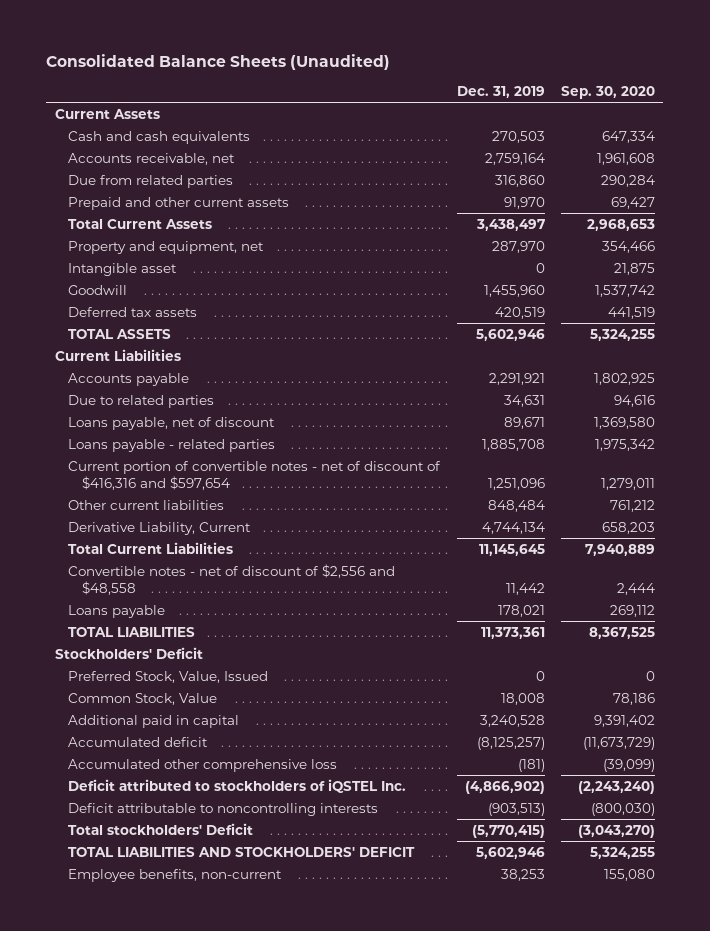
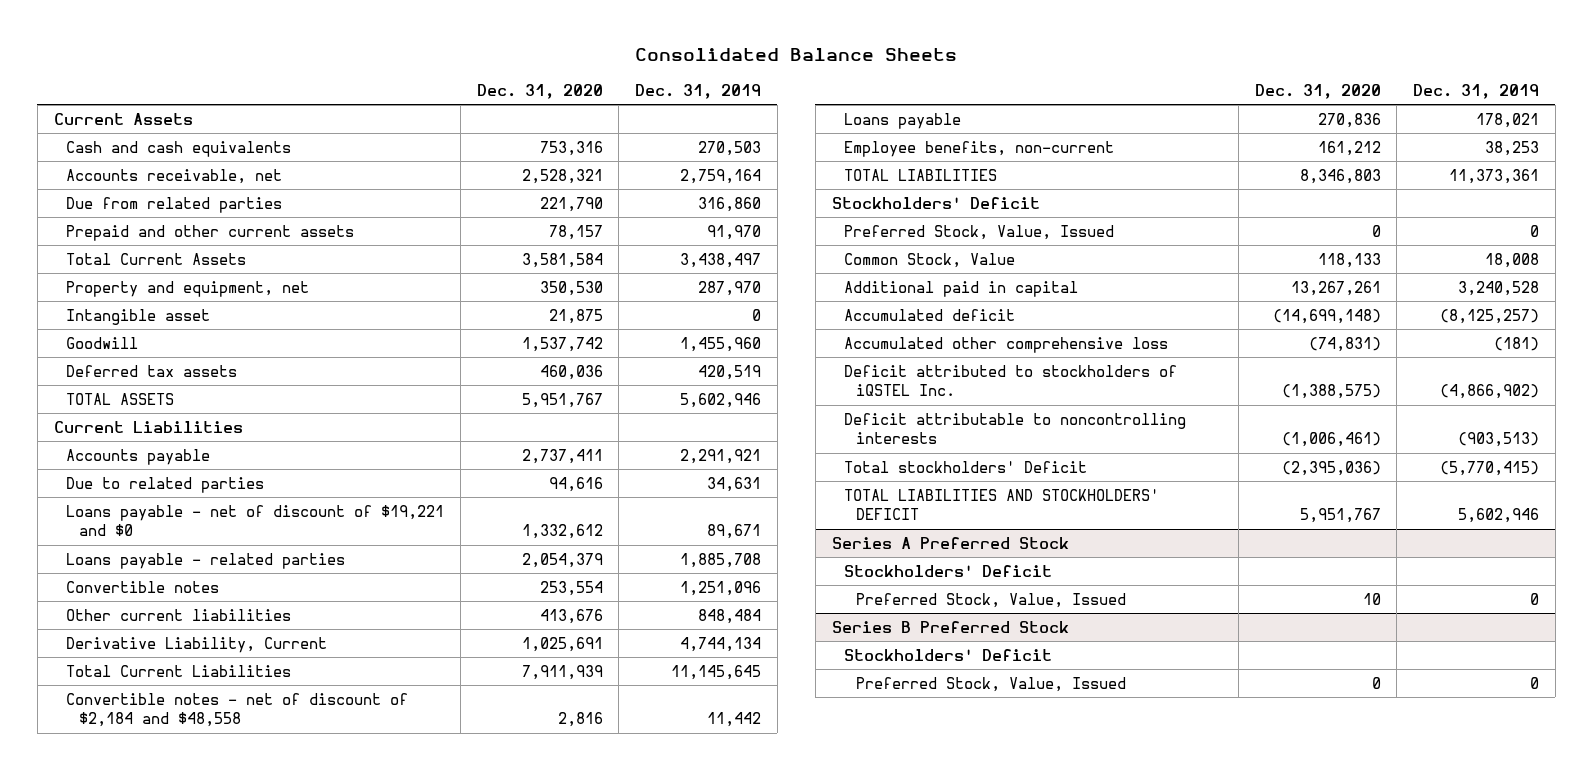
- Consolidated Balance Sheets (Unaudited)
+ Consolidated Balance Sheets
- | Dec. 31, 2019 | Sep. 30, 2020
+ | Dec. 31, 2020 | Dec. 31, 2019
- Loans payable, net of discount | 89,671 | 1,369,580
+ Loans payable - net of discount of $19,221 and $0 | 1,332,612 | 89,671
- Current portion of convertible notes - net of discount of $416,316 and $597,654 | 1,251,096 | 1,279,011
+ Convertible notes | 253,554 | 1,251,096
- Convertible notes - net of discount of $2,556 and $48,558 | 11,442 | 2,444
+ Convertible notes - net of discount of $2,184 and $48,558 | 2,816 | 11,442
moved up: Employee benefits, non-current | 161,212 | 38,253
+ Series A Preferred Stock
+ Stockholders' Deficit
+ Preferred Stock, Value, Issued | 10 | 0
+ Series B Preferred Stock
+ Stockholders' Deficit
+ Preferred Stock, Value, Issued | 0 | 0

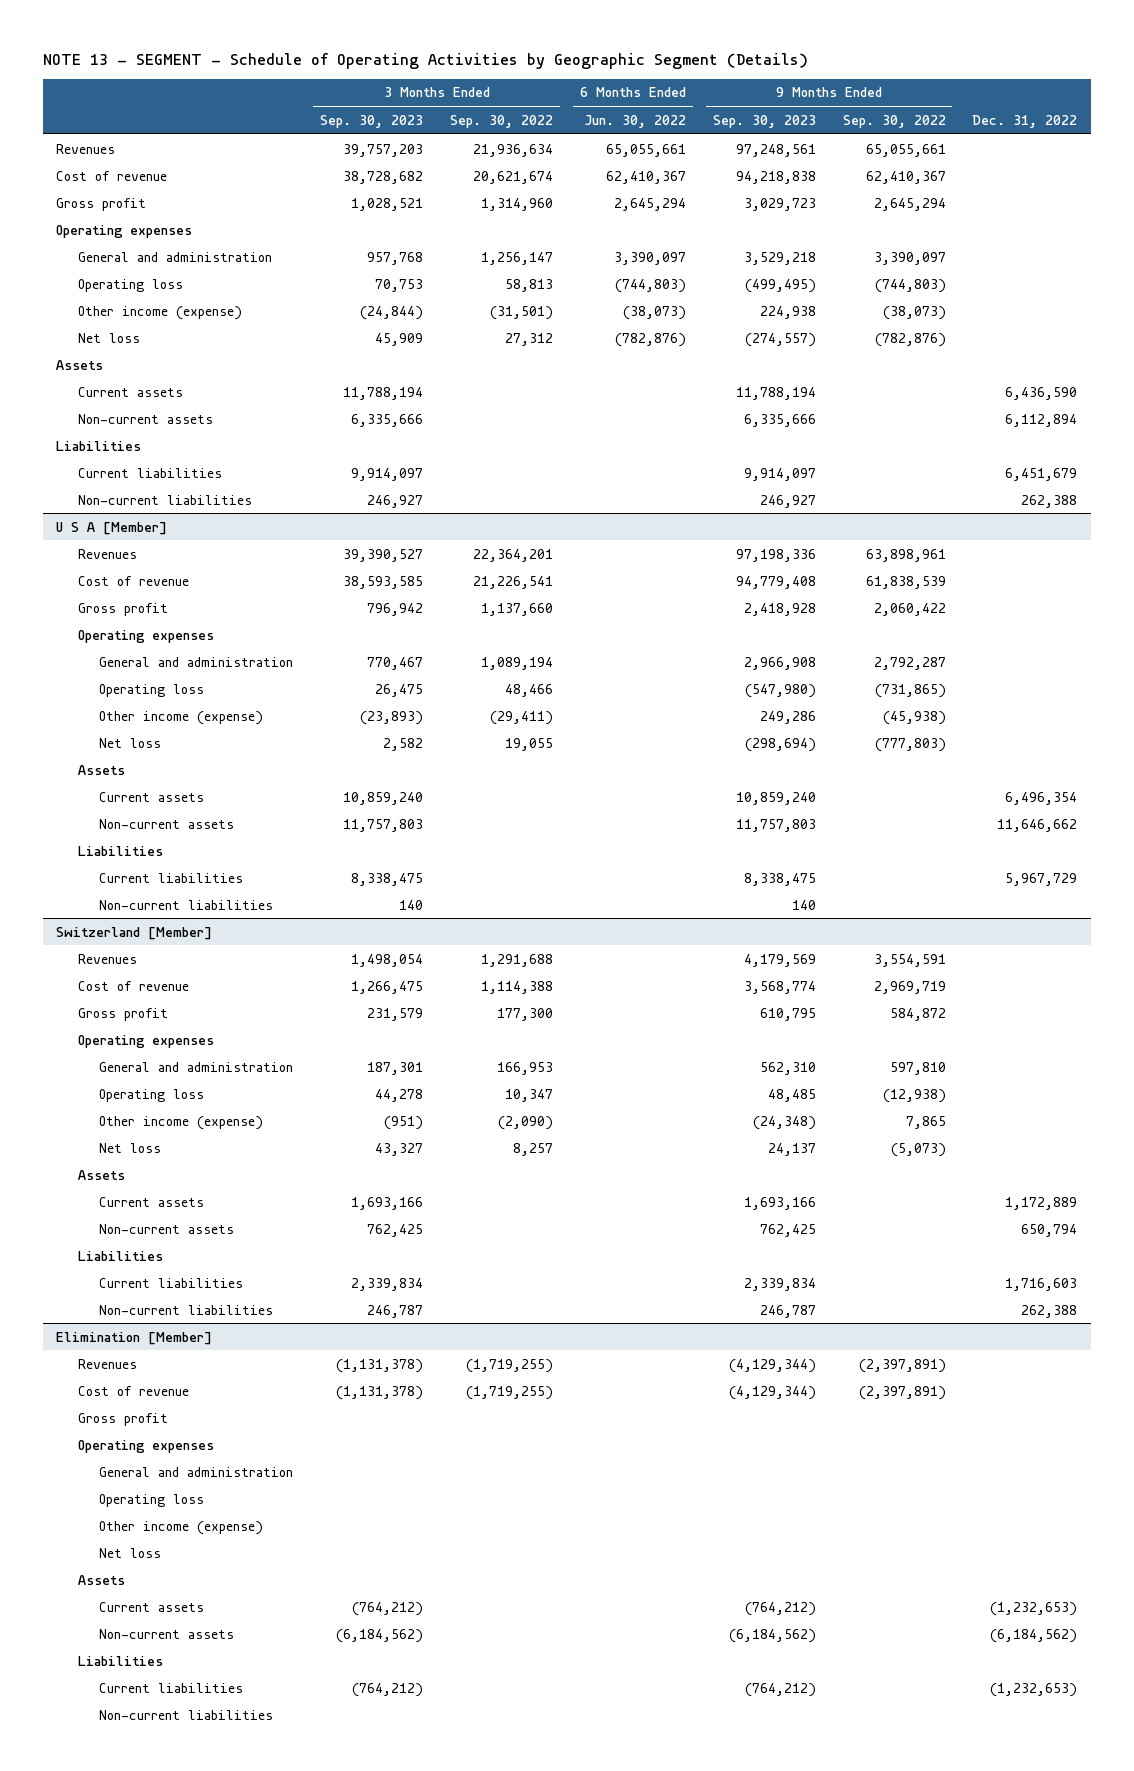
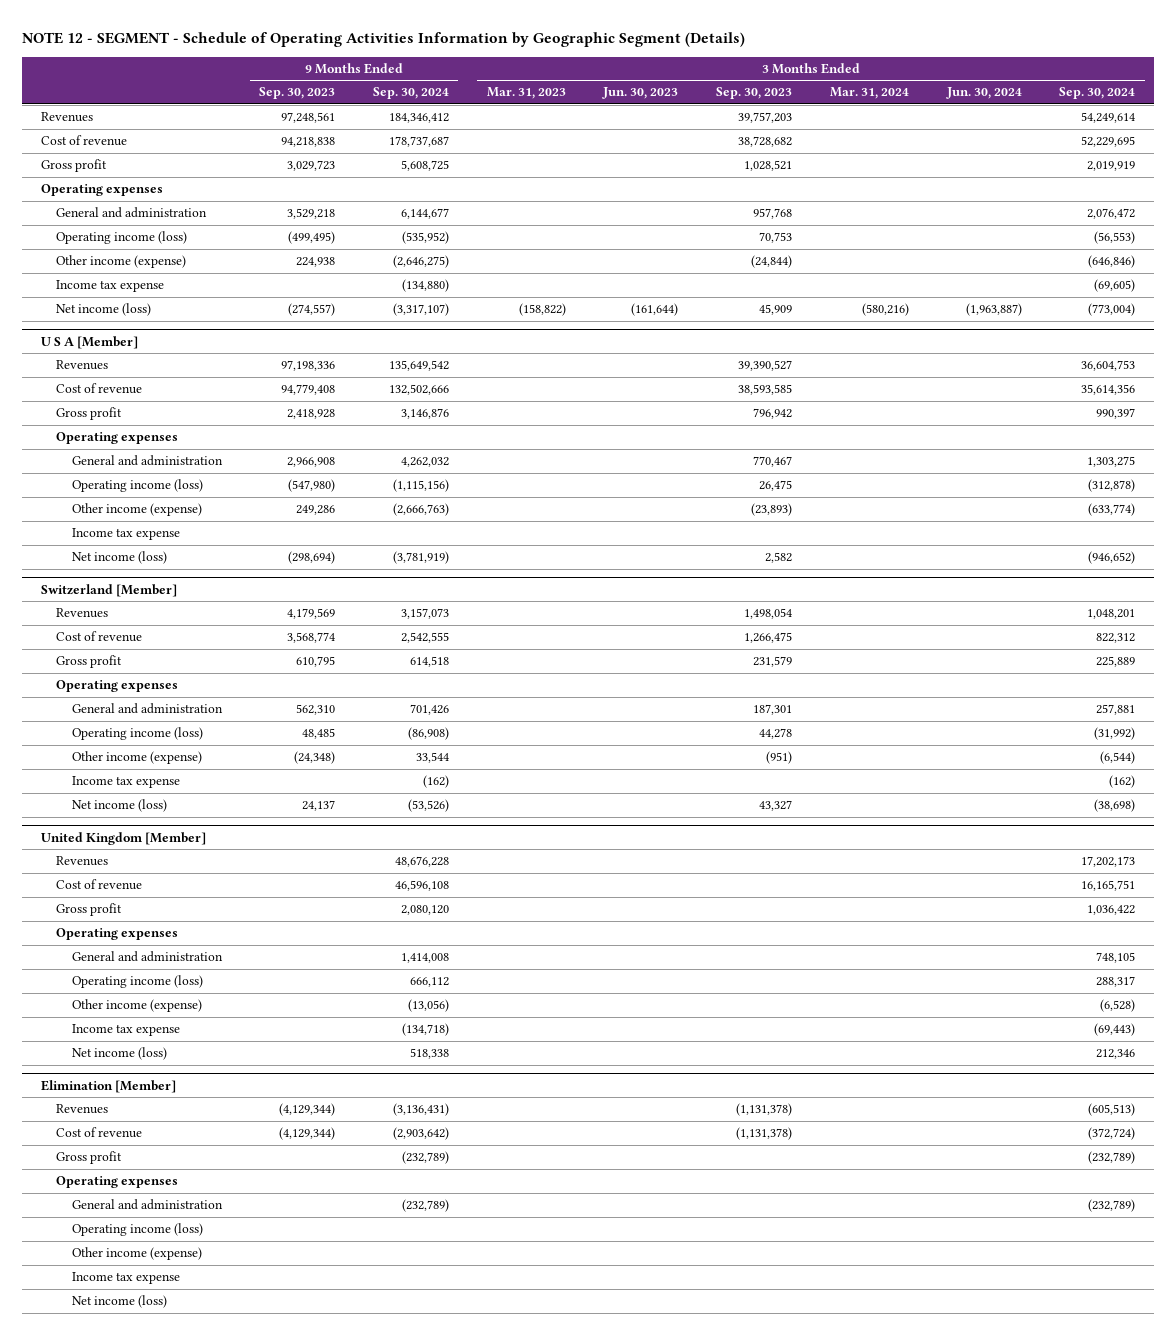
- NOTE 13 - SEGMENT - Schedule of Operating Activities by Geographic Segment (Details)
+ NOTE 12 - SEGMENT - Schedule of Operating Activities Information by Geographic Segment (Details)
- | 3 Months Ended Sep. 30, 2023 | 3 Months Ended Sep. 30, 2022 | 6 Months Ended Jun. 30, 2022 | 9 Months Ended Sep. 30, 2023 | 9 Months Ended Sep. 30, 2022 | Dec. 31, 2022
+ | 9 Months Ended Sep. 30, 2023 | 9 Months Ended Sep. 30, 2024 | 3 Months Ended Mar. 31, 2023 | 3 Months Ended Jun. 30, 2023 | 3 Months Ended Sep. 30, 2023 | 3 Months Ended Mar. 31, 2024 | 3 Months Ended Jun. 30, 2024 | 3 Months Ended Sep. 30, 2024
- Operating loss | 70,753 | 58,813 | (744,803) | (499,495) | (744,803) |
+ Operating income (loss) | (499,495) | (535,952) | | | 70,753 | | | (56,553)
- Net loss | 45,909 | 27,312 | (782,876) | (274,557) | (782,876) |
- Assets
- Current assets | 11,788,194 | | | 11,788,194 | | 6,436,590
- Non-current assets | 6,335,666 | | | 6,335,666 | | 6,112,894
- Liabilities
- Current liabilities | 9,914,097 | | | 9,914,097 | | 6,451,679
- Non-current liabilities | 246,927 | | | 246,927 | | 262,388
+ Income tax expense | | (134,880) | | | | | | (69,605)
+ Net income (loss) | (274,557) | (3,317,107) | (158,822) | (161,644) | 45,909 | (580,216) | (1,963,887) | (773,004)
@ U S A [Member]
- Operating loss | 26,475 | 48,466 | | (547,980) | (731,865) |
+ Operating income (loss) | (547,980) | (1,115,156) | | | 26,475 | | | (312,878)
- Net loss | 2,582 | 19,055 | | (298,694) | (777,803) |
- Assets
- Current assets | 10,859,240 | | | 10,859,240 | | 6,496,354
- Non-current assets | 11,757,803 | | | 11,757,803 | | 11,646,662
- Liabilities
- Current liabilities | 8,338,475 | | | 8,338,475 | | 5,967,729
- Non-current liabilities | 140 | | | 140 | |
+ Income tax expense
+ Net income (loss) | (298,694) | (3,781,919) | | | 2,582 | | | (946,652)
@ Switzerland [Member]
- Operating loss | 44,278 | 10,347 | | 48,485 | (12,938) |
+ Operating income (loss) | 48,485 | (86,908) | | | 44,278 | | | (31,992)
- Net loss | 43,327 | 8,257 | | 24,137 | (5,073) |
- Assets
- Current assets | 1,693,166 | | | 1,693,166 | | 1,172,889
- Non-current assets | 762,425 | | | 762,425 | | 650,794
- Liabilities
- Current liabilities | 2,339,834 | | | 2,339,834 | | 1,716,603
- Non-current liabilities | 246,787 | | | 246,787 | | 262,388
+ Income tax expense | | (162) | | | | | | (162)
+ Net income (loss) | 24,137 | (53,526) | | | 43,327 | | | (38,698)
+ United Kingdom [Member]
+ Revenues | | 48,676,228 | | | | | | 17,202,173
+ Cost of revenue | | 46,596,108 | | | | | | 16,165,751
+ Gross profit | | 2,080,120 | | | | | | 1,036,422
+ Operating expenses
+ General and administration | | 1,414,008 | | | | | | 748,105
+ Operating income (loss) | | 666,112 | | | | | | 288,317
+ Other income (expense) | | (13,056) | | | | | | (6,528)
+ Income tax expense | | (134,718) | | | | | | (69,443)
+ Net income (loss) | | 518,338 | | | | | | 212,346
@ Elimination [Member]
- Operating loss
+ Operating income (loss)
- Net loss
- Assets
- Current assets | (764,212) | | | (764,212) | | (1,232,653)
- Non-current assets | (6,184,562) | | | (6,184,562) | | (6,184,562)
- Liabilities
- Current liabilities | (764,212) | | | (764,212) | | (1,232,653)
- Non-current liabilities
+ Income tax expense
+ Net income (loss)

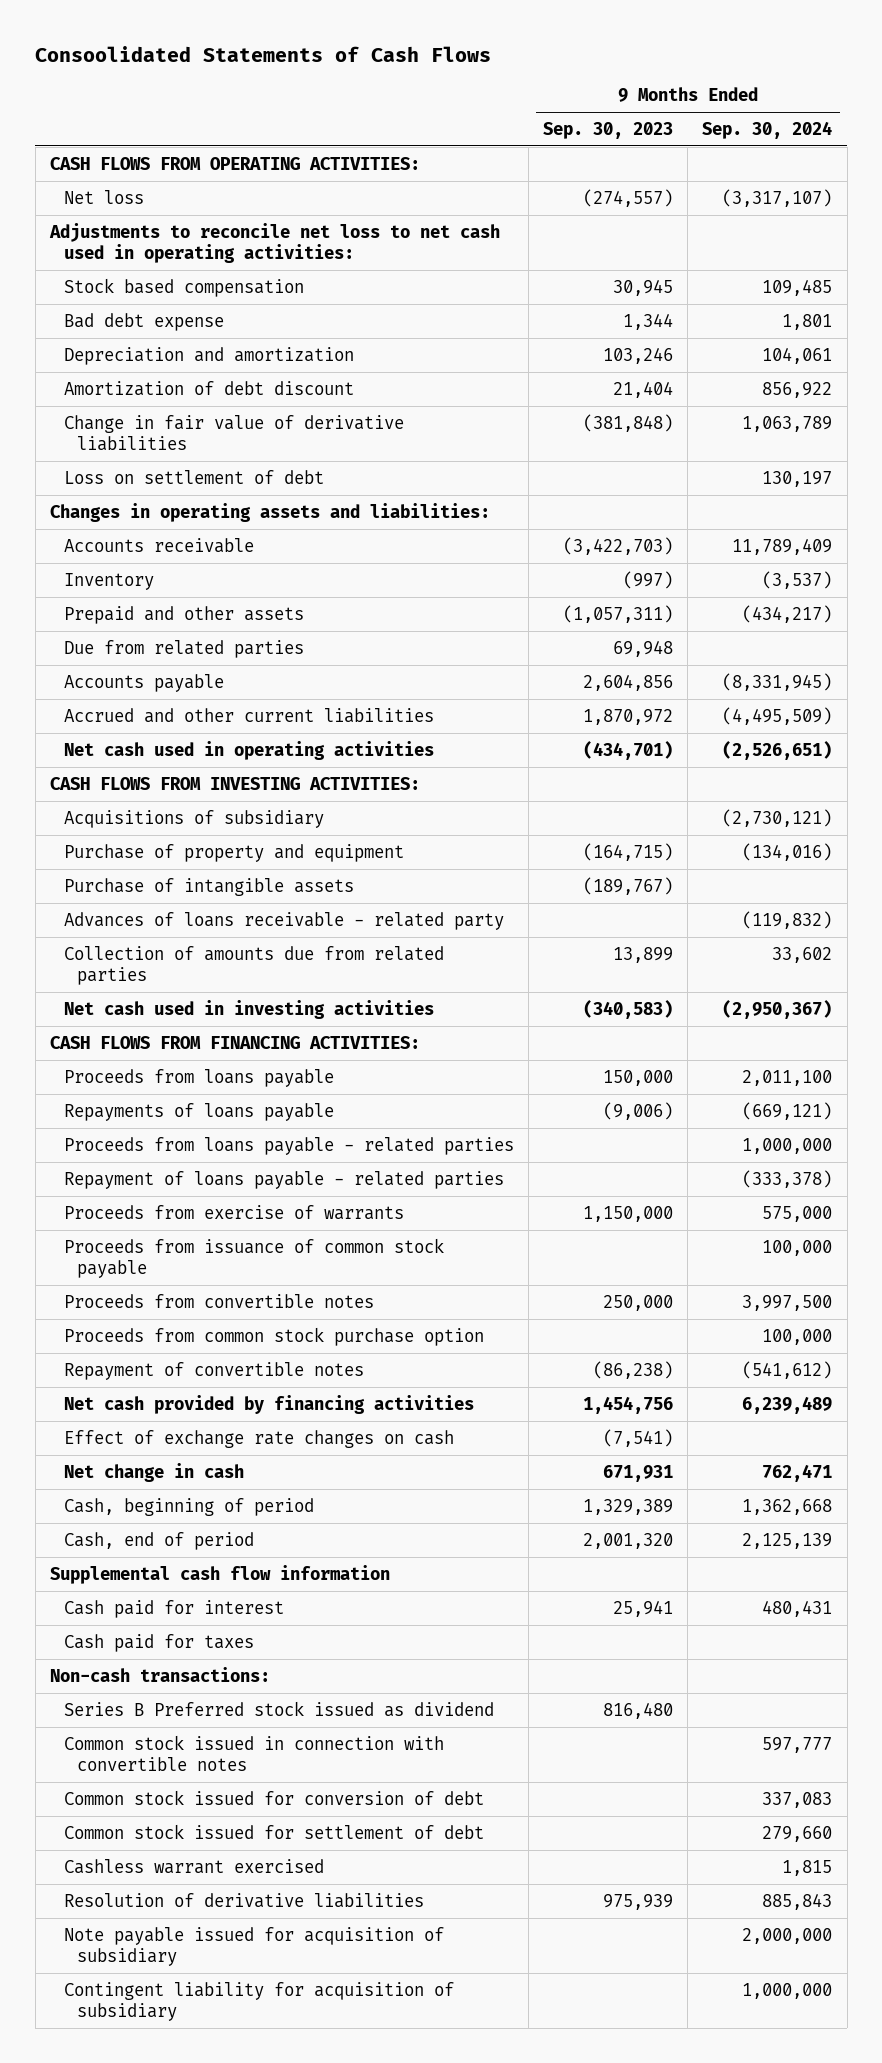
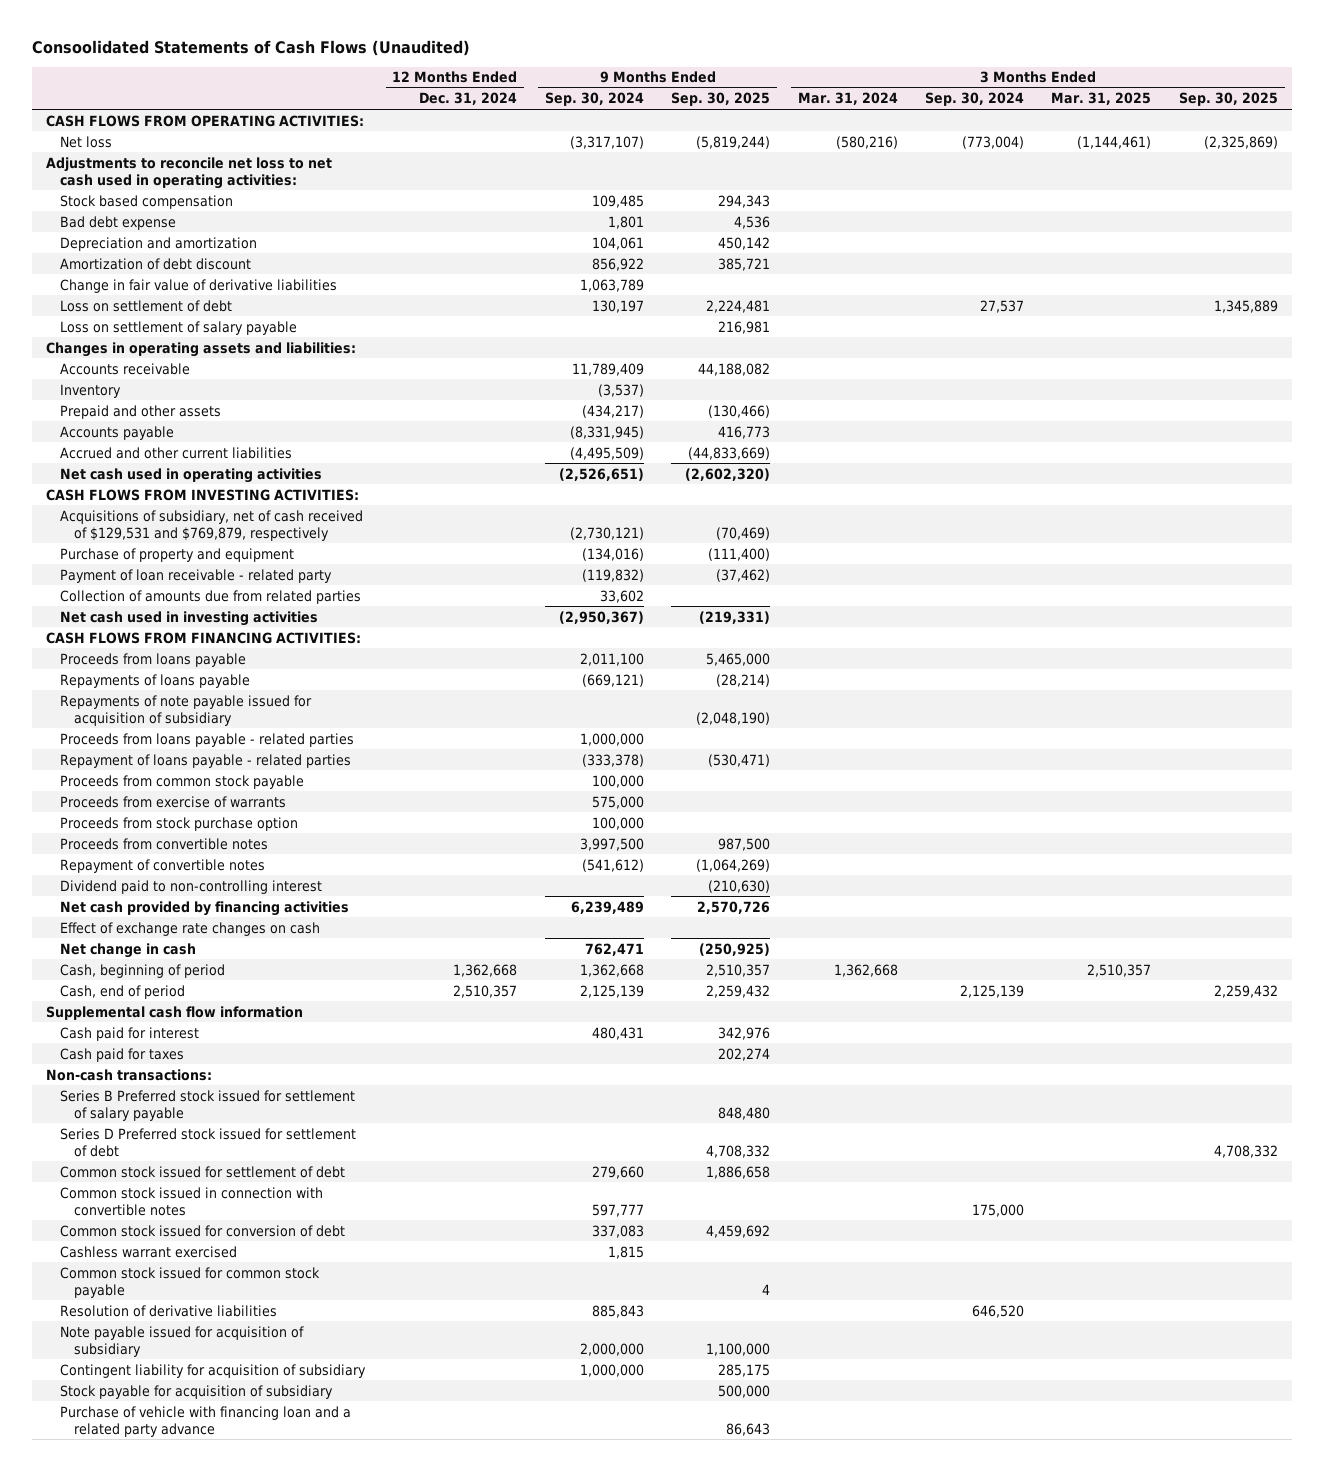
- Consoolidated Statements of Cash Flows
+ Consoolidated Statements of Cash Flows (Unaudited)
- | 9 Months Ended Sep. 30, 2023 | 9 Months Ended Sep. 30, 2024
+ | 12 Months Ended Dec. 31, 2024 | 9 Months Ended Sep. 30, 2024 | 9 Months Ended Sep. 30, 2025 | 3 Months Ended Mar. 31, 2024 | 3 Months Ended Sep. 30, 2024 | 3 Months Ended Mar. 31, 2025 | 3 Months Ended Sep. 30, 2025
+ Loss on settlement of salary payable | | | 216,981 | | | |
- Due from related parties | 69,948 |
- Acquisitions of subsidiary | | (2,730,121)
+ Acquisitions of subsidiary, net of cash received of $129,531 and $769,879, respectively | | (2,730,121) | (70,469) | | | |
- Purchase of intangible assets | (189,767) |
- Advances of loans receivable - related party | | (119,832)
+ Payment of loan receivable - related party | | (119,832) | (37,462) | | | |
+ Repayments of note payable issued for acquisition of subsidiary | | | (2,048,190) | | | |
+ Proceeds from common stock payable | | 100,000 | | | | |
- Proceeds from issuance of common stock payable | | 100,000
+ Proceeds from stock purchase option | | 100,000 | | | | |
- Proceeds from common stock purchase option | | 100,000
+ Dividend paid to non-controlling interest | | | (210,630) | | | |
- Series B Preferred stock issued as dividend | 816,480 |
+ Series B Preferred stock issued for settlement of salary payable | | | 848,480 | | | |
+ Series D Preferred stock issued for settlement of debt | | | 4,708,332 | | | | 4,708,332
moved up: Common stock issued for settlement of debt | | 279,660 | 1,886,658 | | | |
+ Common stock issued for common stock payable | | | 4 | | | |
+ Stock payable for acquisition of subsidiary | | | 500,000 | | | |
+ Purchase of vehicle with financing loan and a related party advance | | | 86,643 | | | |

